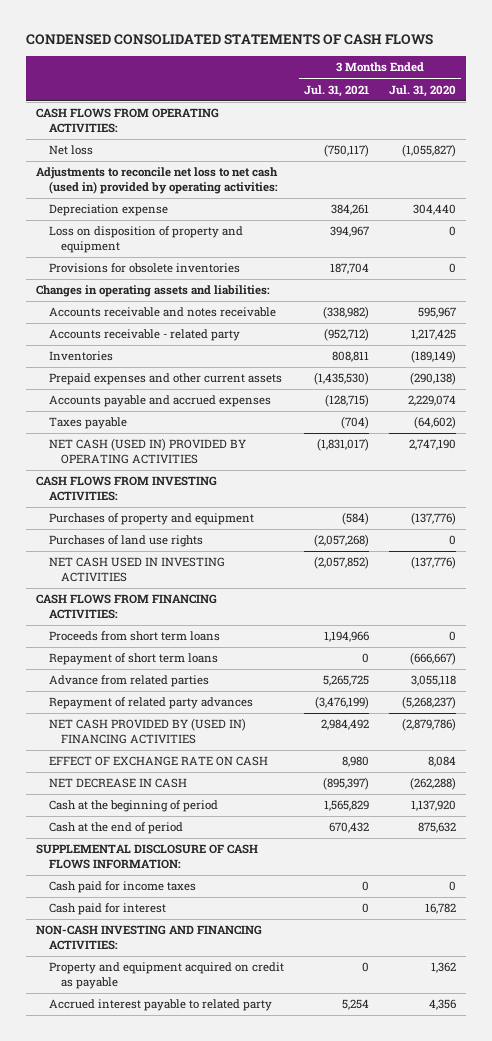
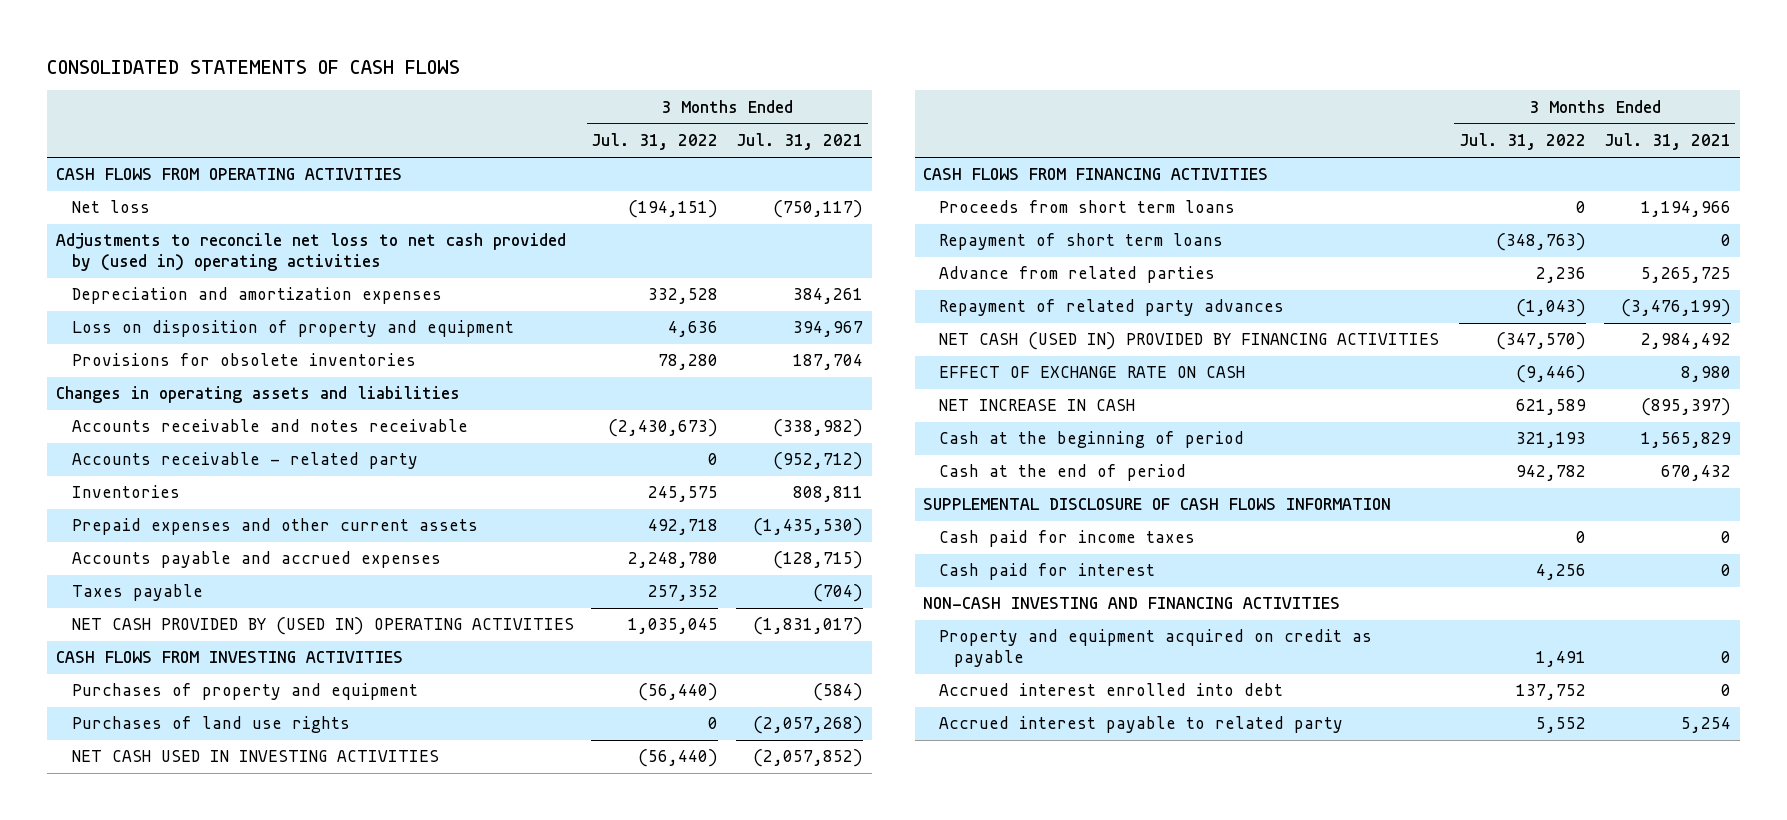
- CONDENSED CONSOLIDATED STATEMENTS OF CASH FLOWS
+ CONSOLIDATED STATEMENTS OF CASH FLOWS
- | 3 Months Ended Jul. 31, 2021 | 3 Months Ended Jul. 31, 2020
+ | 3 Months Ended Jul. 31, 2022 | 3 Months Ended Jul. 31, 2021
- CASH FLOWS FROM OPERATING ACTIVITIES:
+ CASH FLOWS FROM OPERATING ACTIVITIES
- Adjustments to reconcile net loss to net cash (used in) provided by operating activities:
- Depreciation expense | 384,261 | 304,440
+ Adjustments to reconcile net loss to net cash provided by (used in) operating activities
+ Depreciation and amortization expenses | 332,528 | 384,261
- Changes in operating assets and liabilities:
+ Changes in operating assets and liabilities
- NET CASH (USED IN) PROVIDED BY OPERATING ACTIVITIES | (1,831,017) | 2,747,190
- CASH FLOWS FROM INVESTING ACTIVITIES:
+ NET CASH PROVIDED BY (USED IN) OPERATING ACTIVITIES | 1,035,045 | (1,831,017)
+ CASH FLOWS FROM INVESTING ACTIVITIES
- CASH FLOWS FROM FINANCING ACTIVITIES:
+ CASH FLOWS FROM FINANCING ACTIVITIES
- NET CASH PROVIDED BY (USED IN) FINANCING ACTIVITIES | 2,984,492 | (2,879,786)
+ NET CASH (USED IN) PROVIDED BY FINANCING ACTIVITIES | (347,570) | 2,984,492
- NET DECREASE IN CASH | (895,397) | (262,288)
+ NET INCREASE IN CASH | 621,589 | (895,397)
- SUPPLEMENTAL DISCLOSURE OF CASH FLOWS INFORMATION:
+ SUPPLEMENTAL DISCLOSURE OF CASH FLOWS INFORMATION
- NON-CASH INVESTING AND FINANCING ACTIVITIES:
+ NON-CASH INVESTING AND FINANCING ACTIVITIES
+ Accrued interest enrolled into debt | 137,752 | 0

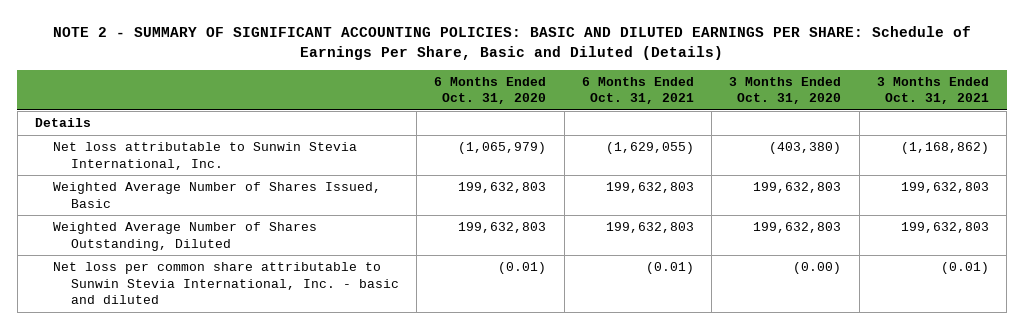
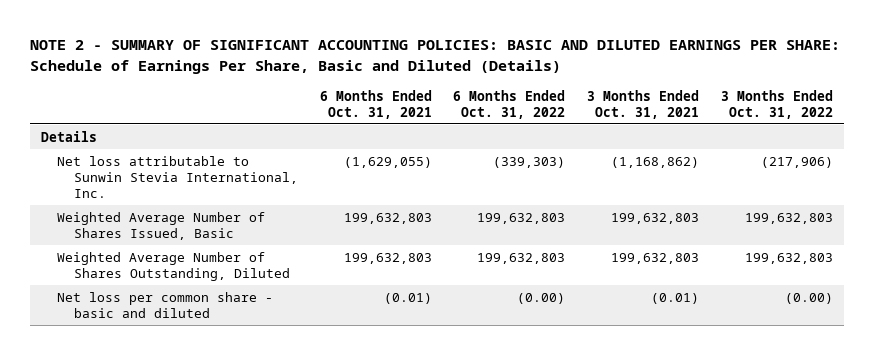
- | 6 Months Ended Oct. 31, 2020 | 6 Months Ended Oct. 31, 2021 | 3 Months Ended Oct. 31, 2020 | 3 Months Ended Oct. 31, 2021
+ | 6 Months Ended Oct. 31, 2021 | 6 Months Ended Oct. 31, 2022 | 3 Months Ended Oct. 31, 2021 | 3 Months Ended Oct. 31, 2022
- Net loss per common share attributable to Sunwin Stevia International, Inc. - basic and diluted | (0.01) | (0.01) | (0.00) | (0.01)
+ Net loss per common share - basic and diluted | (0.01) | (0.00) | (0.01) | (0.00)

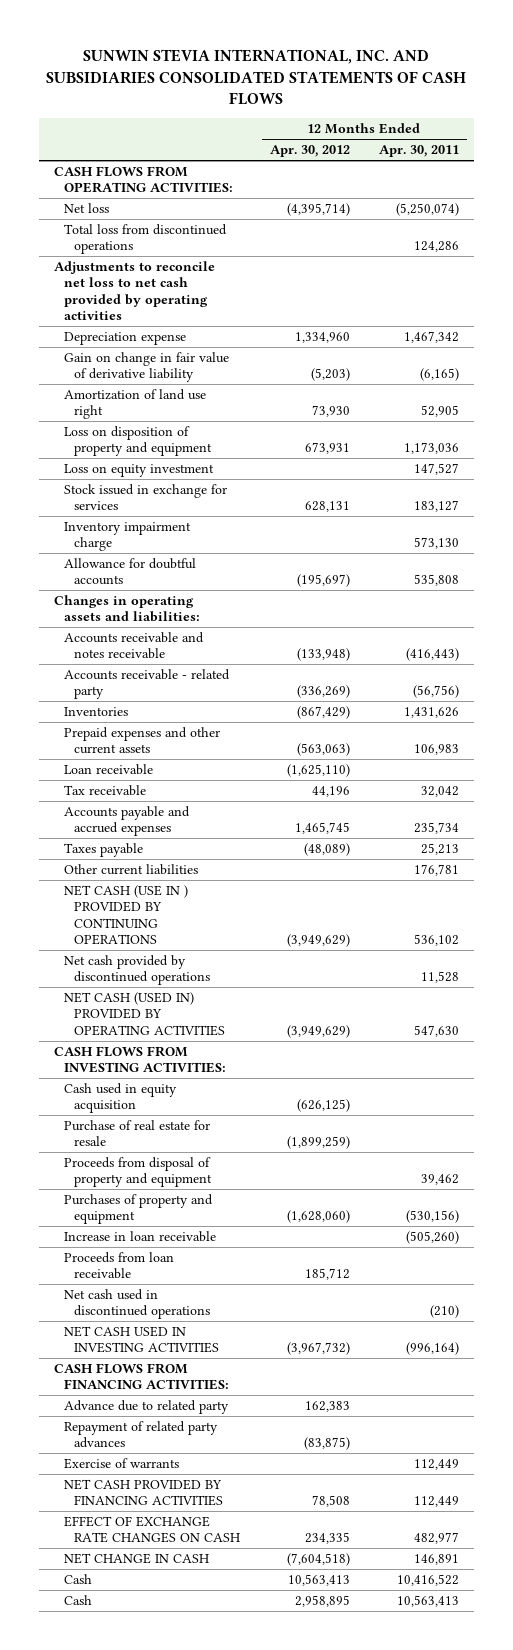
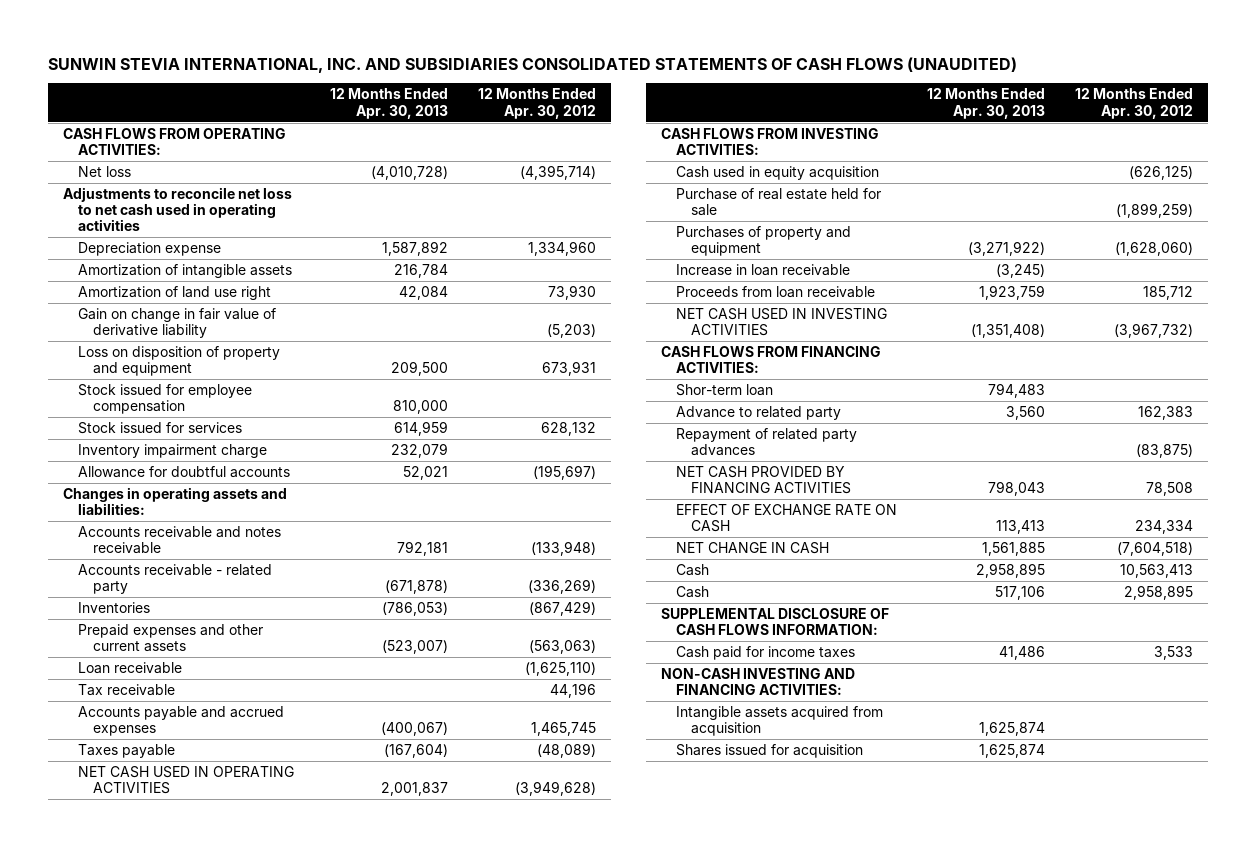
- SUNWIN STEVIA INTERNATIONAL, INC. AND SUBSIDIARIES CONSOLIDATED STATEMENTS OF CASH FLOWS
+ SUNWIN STEVIA INTERNATIONAL, INC. AND SUBSIDIARIES CONSOLIDATED STATEMENTS OF CASH FLOWS (UNAUDITED)
- | 12 Months Ended Apr. 30, 2012 | 12 Months Ended Apr. 30, 2011
+ | 12 Months Ended Apr. 30, 2013 | 12 Months Ended Apr. 30, 2012
- Total loss from discontinued operations | | 124,286
- Adjustments to reconcile net loss to net cash provided by operating activities
+ Adjustments to reconcile net loss to net cash used in operating activities
+ Amortization of intangible assets | 216,784 |
moved down: Gain on change in fair value of derivative liability | | (5,203)
- Loss on equity investment | | 147,527
- Stock issued in exchange for services | 628,131 | 183,127
+ Stock issued for employee compensation | 810,000 |
+ Stock issued for services | 614,959 | 628,132
- Other current liabilities | | 176,781
- NET CASH (USE IN ) PROVIDED BY CONTINUING OPERATIONS | (3,949,629) | 536,102
- Net cash provided by discontinued operations | | 11,528
- NET CASH (USED IN) PROVIDED BY OPERATING ACTIVITIES | (3,949,629) | 547,630
+ NET CASH USED IN OPERATING ACTIVITIES | 2,001,837 | (3,949,628)
- Purchase of real estate for resale | (1,899,259) |
- Proceeds from disposal of property and equipment | | 39,462
+ Purchase of real estate held for sale | | (1,899,259)
- Net cash used in discontinued operations | | (210)
- Advance due to related party | 162,383 |
+ Shor-term loan | 794,483 |
+ Advance to related party | 3,560 | 162,383
- Exercise of warrants | | 112,449
- EFFECT OF EXCHANGE RATE CHANGES ON CASH | 234,335 | 482,977
+ EFFECT OF EXCHANGE RATE ON CASH | 113,413 | 234,334
+ SUPPLEMENTAL DISCLOSURE OF CASH FLOWS INFORMATION:
+ Cash paid for income taxes | 41,486 | 3,533
+ NON-CASH INVESTING AND FINANCING ACTIVITIES:
+ Intangible assets acquired from acquisition | 1,625,874 |
+ Shares issued for acquisition | 1,625,874 |

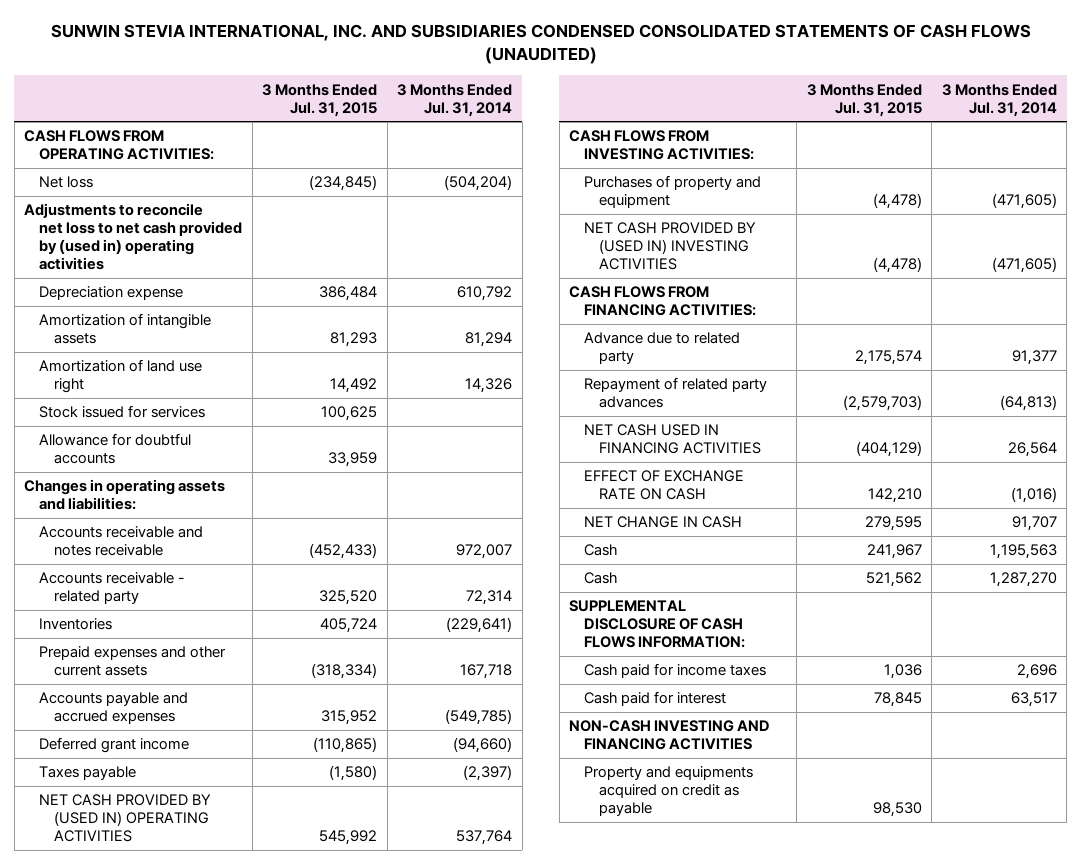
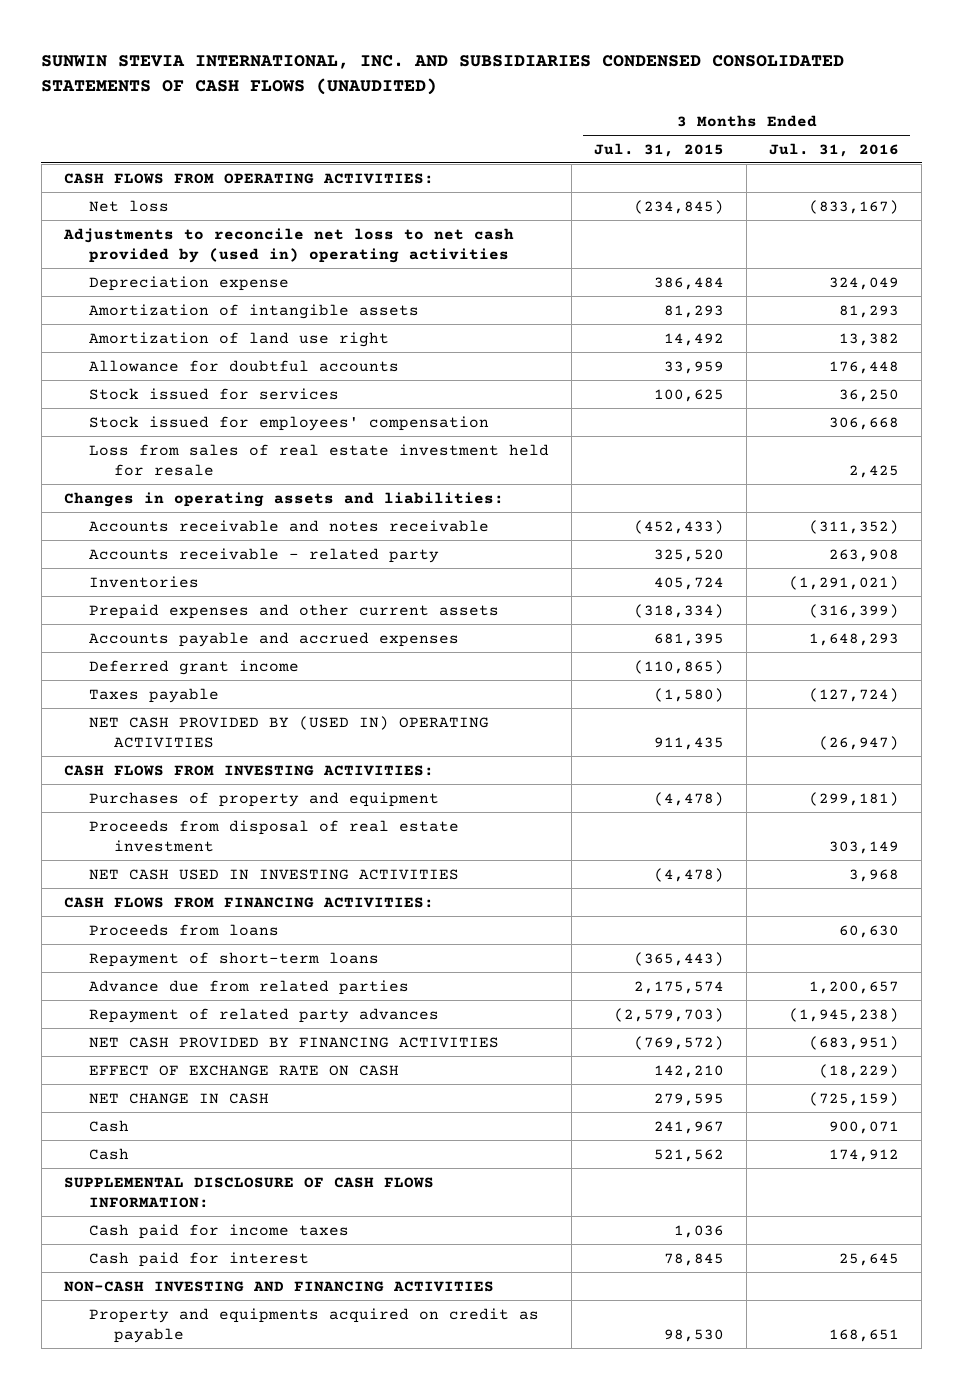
- | 3 Months Ended Jul. 31, 2015 | 3 Months Ended Jul. 31, 2014
+ | 3 Months Ended Jul. 31, 2015 | 3 Months Ended Jul. 31, 2016
moved down: Stock issued for services | 100,625 | 36,250
+ Stock issued for employees' compensation | | 306,668
+ Loss from sales of real estate investment held for resale | | 2,425
- Accounts payable and accrued expenses | 315,952 | (549,785)
+ Accounts payable and accrued expenses | 681,395 | 1,648,293
- NET CASH PROVIDED BY (USED IN) OPERATING ACTIVITIES | 545,992 | 537,764
+ NET CASH PROVIDED BY (USED IN) OPERATING ACTIVITIES | 911,435 | (26,947)
- NET CASH PROVIDED BY (USED IN) INVESTING ACTIVITIES | (4,478) | (471,605)
+ Proceeds from disposal of real estate investment | | 303,149
+ NET CASH USED IN INVESTING ACTIVITIES | (4,478) | 3,968
- Advance due to related party | 2,175,574 | 91,377
+ Proceeds from loans | | 60,630
+ Repayment of short-term loans | (365,443) |
+ Advance due from related parties | 2,175,574 | 1,200,657
- NET CASH USED IN FINANCING ACTIVITIES | (404,129) | 26,564
+ NET CASH PROVIDED BY FINANCING ACTIVITIES | (769,572) | (683,951)

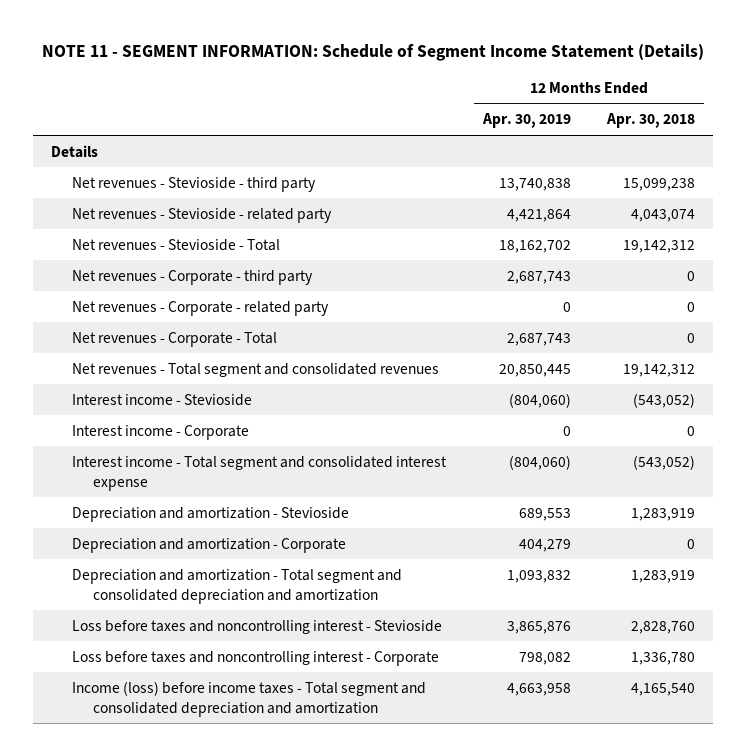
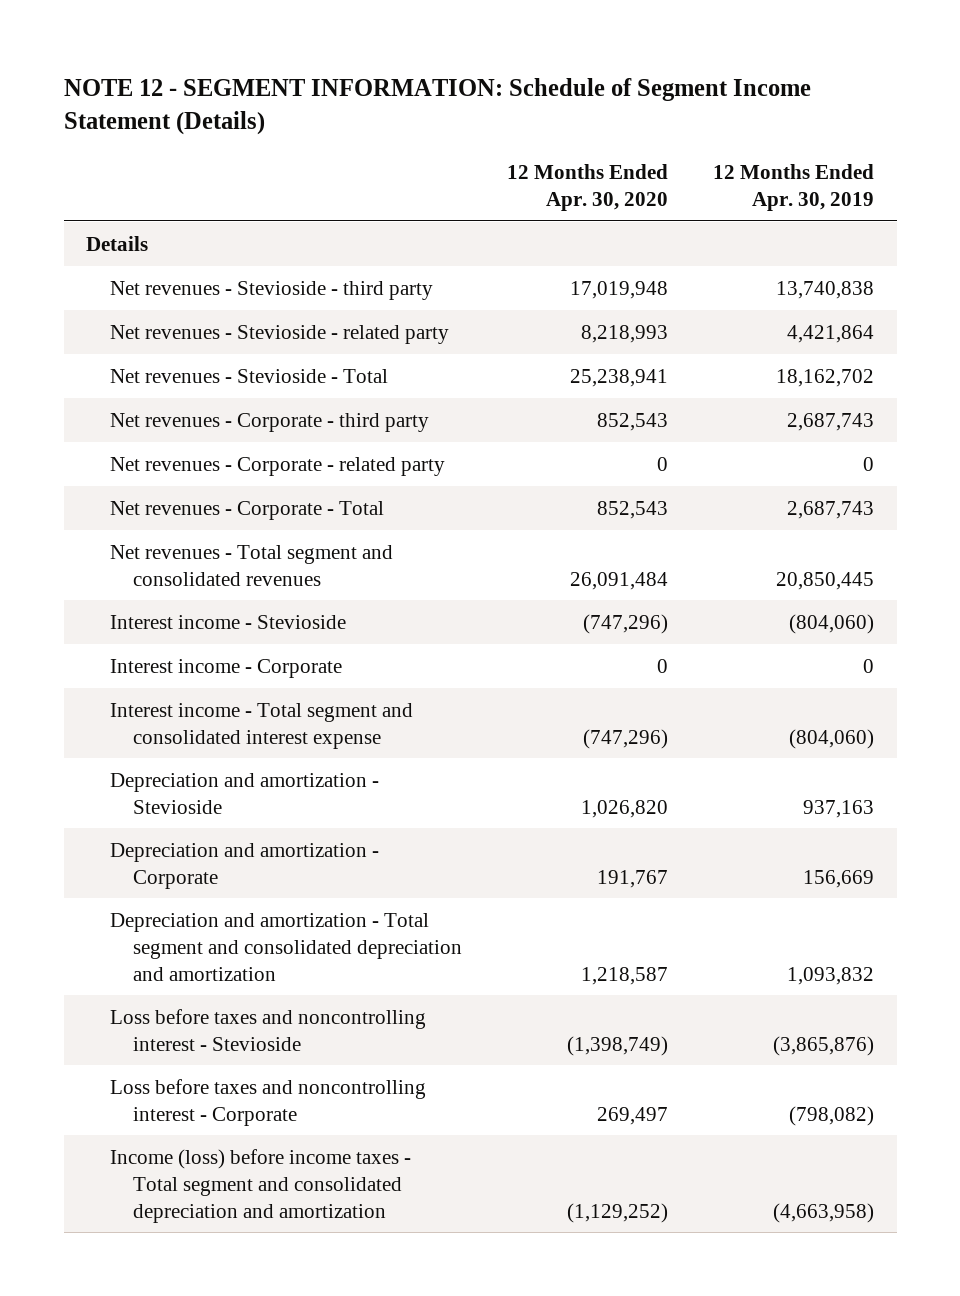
- NOTE 11 - SEGMENT INFORMATION: Schedule of Segment Income Statement (Details)
+ NOTE 12 - SEGMENT INFORMATION: Schedule of Segment Income Statement (Details)
- | 12 Months Ended Apr. 30, 2019 | 12 Months Ended Apr. 30, 2018
+ | 12 Months Ended Apr. 30, 2020 | 12 Months Ended Apr. 30, 2019
- Depreciation and amortization - Stevioside | 689,553 | 1,283,919
- Depreciation and amortization - Corporate | 404,279 | 0
+ Depreciation and amortization - Stevioside | 1,026,820 | 937,163
+ Depreciation and amortization - Corporate | 191,767 | 156,669
- Loss before taxes and noncontrolling interest - Stevioside | 3,865,876 | 2,828,760
- Loss before taxes and noncontrolling interest - Corporate | 798,082 | 1,336,780
- Income (loss) before income taxes - Total segment and consolidated depreciation and amortization | 4,663,958 | 4,165,540
+ Loss before taxes and noncontrolling interest - Stevioside | (1,398,749) | (3,865,876)
+ Loss before taxes and noncontrolling interest - Corporate | 269,497 | (798,082)
+ Income (loss) before income taxes - Total segment and consolidated depreciation and amortization | (1,129,252) | (4,663,958)

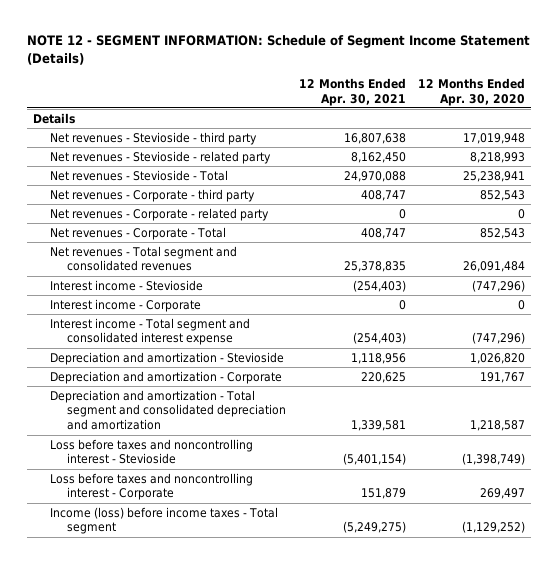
- | 12 Months Ended Apr. 30, 2020 | 12 Months Ended Apr. 30, 2019
+ | 12 Months Ended Apr. 30, 2021 | 12 Months Ended Apr. 30, 2020
- Income (loss) before income taxes - Total segment and consolidated depreciation and amortization | (1,129,252) | (4,663,958)
+ Income (loss) before income taxes - Total segment | (5,249,275) | (1,129,252)

